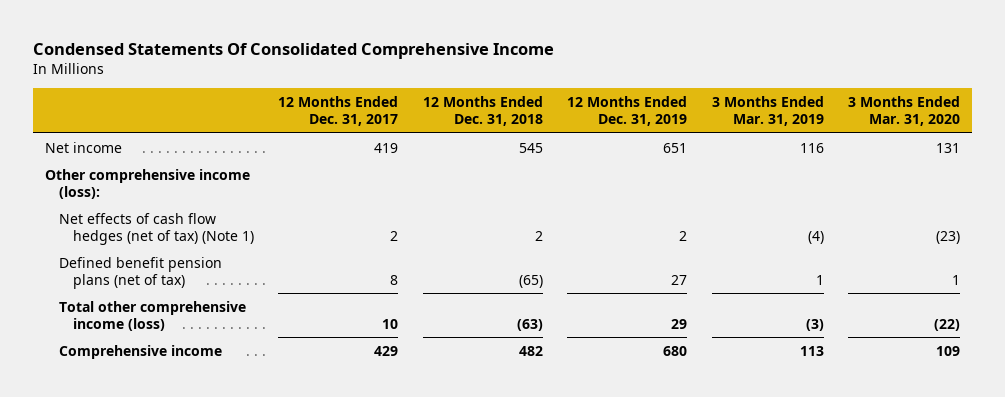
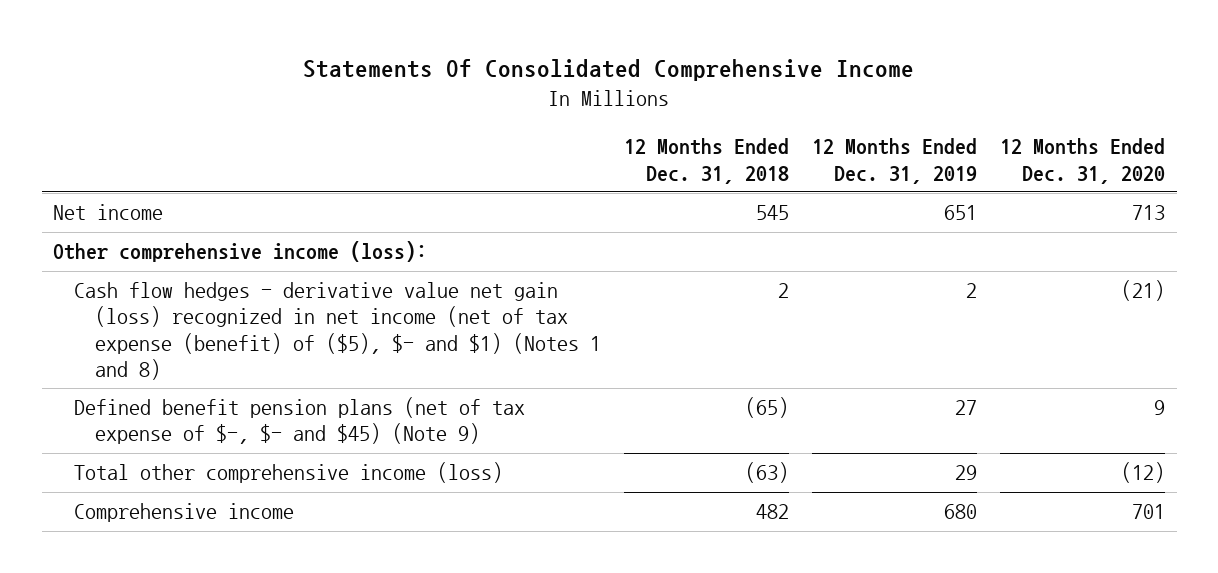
- Condensed Statements Of Consolidated Comprehensive Income
+ Statements Of Consolidated Comprehensive Income
- | 12 Months Ended Dec. 31, 2017 | 12 Months Ended Dec. 31, 2018 | 12 Months Ended Dec. 31, 2019 | 3 Months Ended Mar. 31, 2019 | 3 Months Ended Mar. 31, 2020
+ | 12 Months Ended Dec. 31, 2018 | 12 Months Ended Dec. 31, 2019 | 12 Months Ended Dec. 31, 2020
- Net effects of cash flow hedges (net of tax) (Note 1) | 2 | 2 | 2 | (4) | (23)
- Defined benefit pension plans (net of tax) | 8 | (65) | 27 | 1 | 1
+ Cash flow hedges - derivative value net gain (loss) recognized in net income (net of tax expense (benefit) of ($5), $- and $1) (Notes 1 and 8) | 2 | 2 | (21)
+ Defined benefit pension plans (net of tax expense of $-, $- and $45) (Note 9) | (65) | 27 | 9

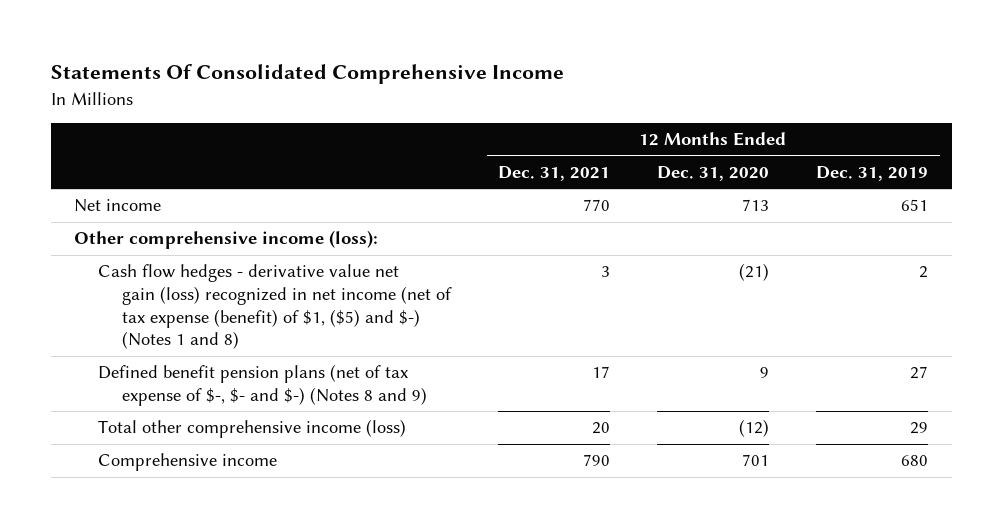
- | 12 Months Ended Dec. 31, 2018 | 12 Months Ended Dec. 31, 2019 | 12 Months Ended Dec. 31, 2020
+ | 12 Months Ended Dec. 31, 2021 | 12 Months Ended Dec. 31, 2020 | 12 Months Ended Dec. 31, 2019
- Cash flow hedges - derivative value net gain (loss) recognized in net income (net of tax expense (benefit) of ($5), $- and $1) (Notes 1 and 8) | 2 | 2 | (21)
- Defined benefit pension plans (net of tax expense of $-, $- and $45) (Note 9) | (65) | 27 | 9
+ Cash flow hedges - derivative value net gain (loss) recognized in net income (net of tax expense (benefit) of $1, ($5) and $-) (Notes 1 and 8) | 3 | (21) | 2
+ Defined benefit pension plans (net of tax expense of $-, $- and $-) (Notes 8 and 9) | 17 | 9 | 27

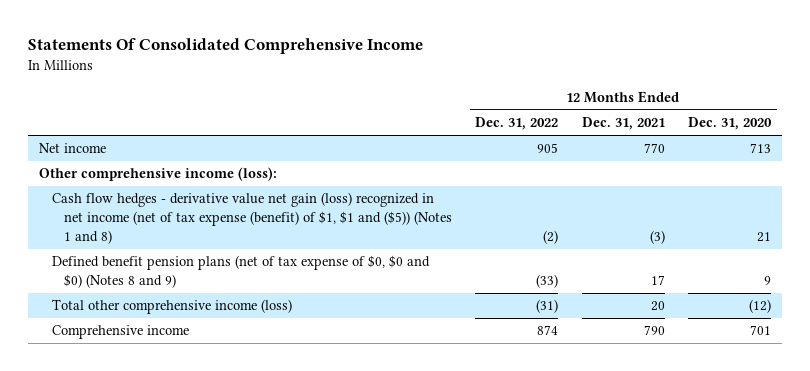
- | 12 Months Ended Dec. 31, 2021 | 12 Months Ended Dec. 31, 2020 | 12 Months Ended Dec. 31, 2019
+ | 12 Months Ended Dec. 31, 2022 | 12 Months Ended Dec. 31, 2021 | 12 Months Ended Dec. 31, 2020
- Cash flow hedges - derivative value net gain (loss) recognized in net income (net of tax expense (benefit) of $1, ($5) and $-) (Notes 1 and 8) | 3 | (21) | 2
- Defined benefit pension plans (net of tax expense of $-, $- and $-) (Notes 8 and 9) | 17 | 9 | 27
+ Cash flow hedges - derivative value net gain (loss) recognized in net income (net of tax expense (benefit) of $1, $1 and ($5)) (Notes 1 and 8) | (2) | (3) | 21
+ Defined benefit pension plans (net of tax expense of $0, $0 and $0) (Notes 8 and 9) | (33) | 17 | 9

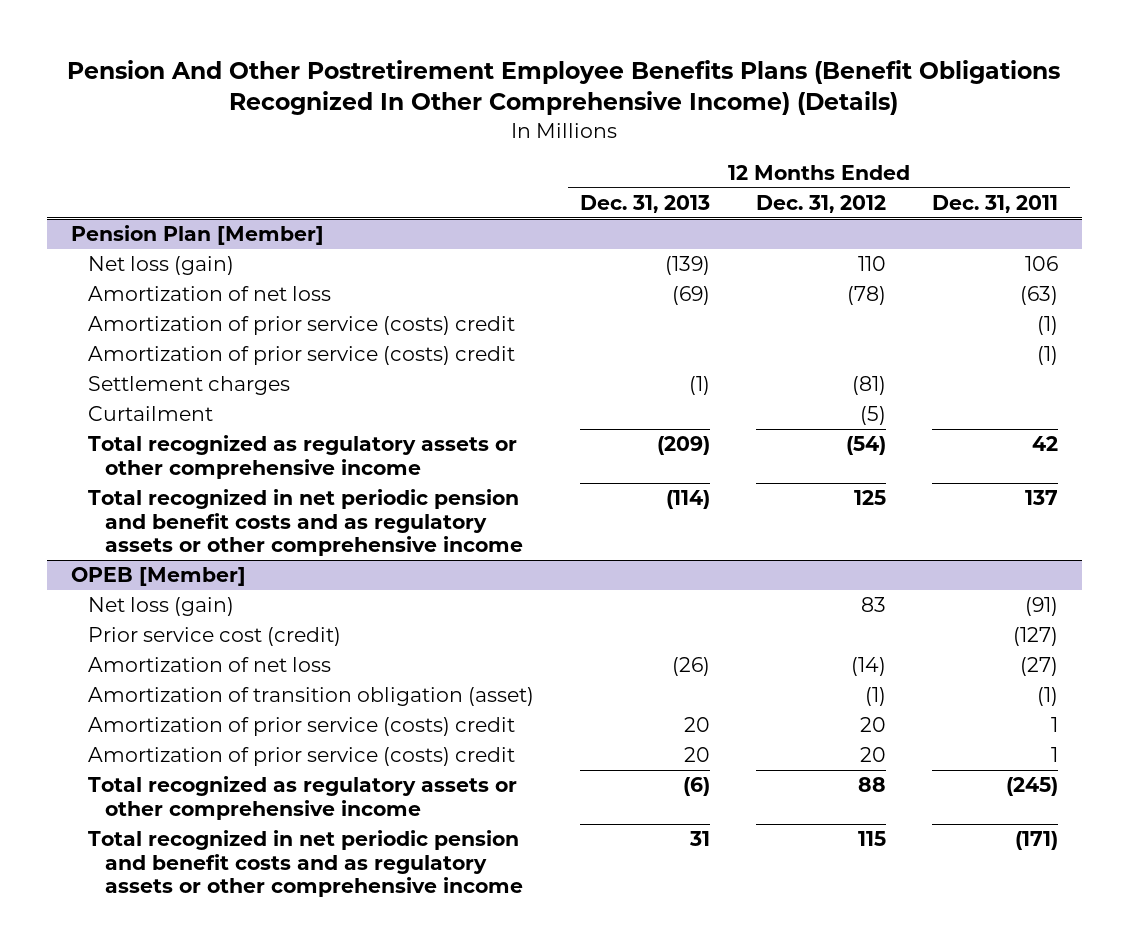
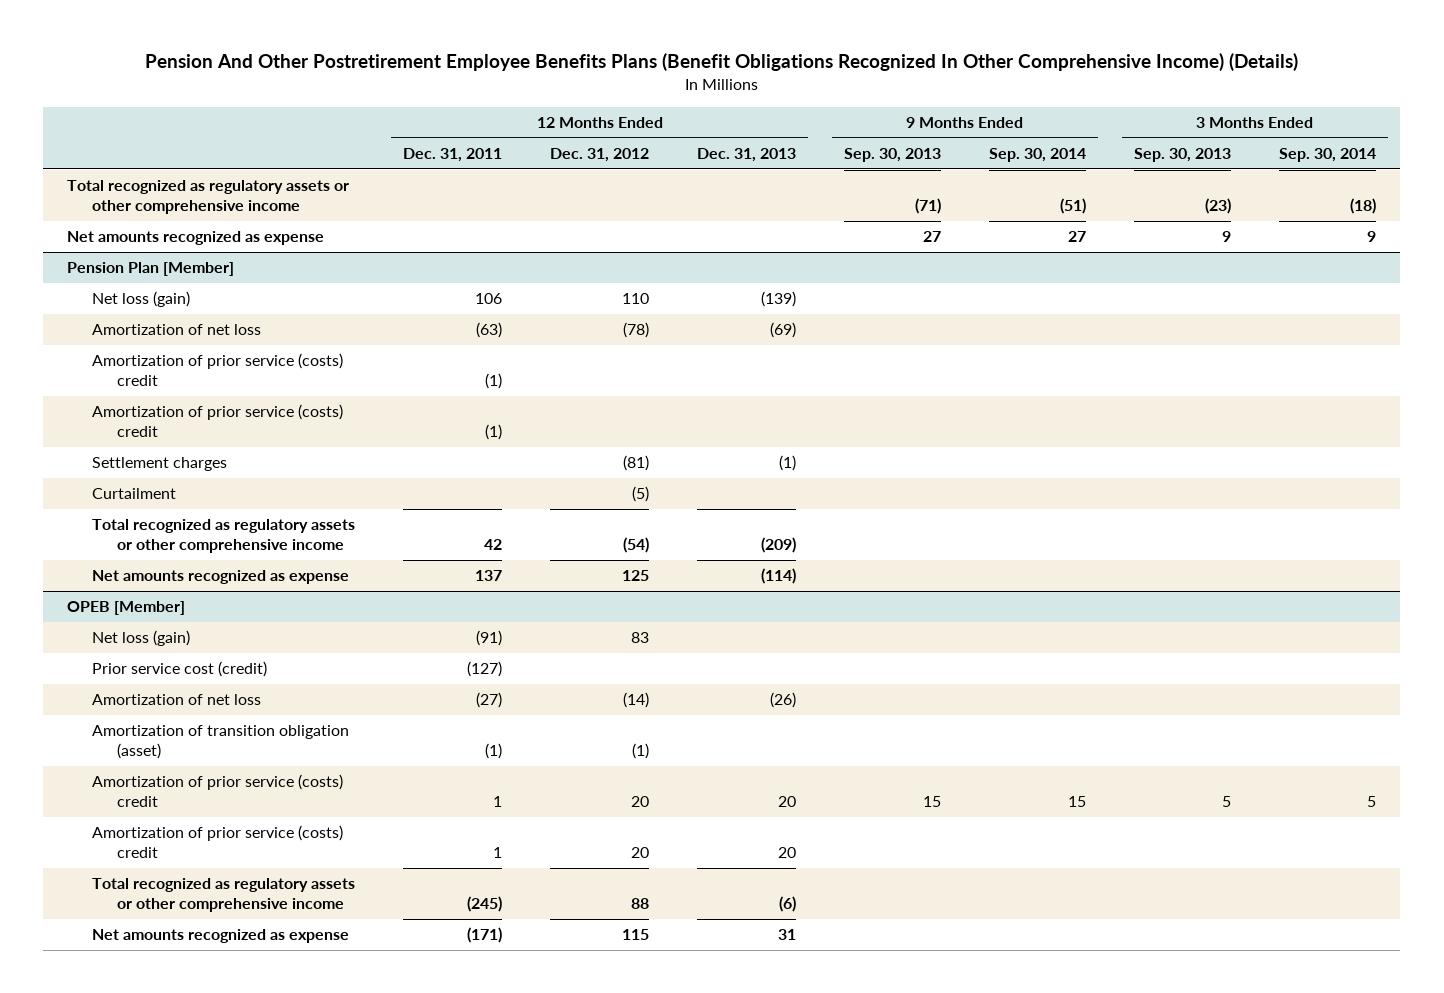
- | 12 Months Ended Dec. 31, 2013 | 12 Months Ended Dec. 31, 2012 | 12 Months Ended Dec. 31, 2011
+ | 12 Months Ended Dec. 31, 2011 | 12 Months Ended Dec. 31, 2012 | 12 Months Ended Dec. 31, 2013 | 9 Months Ended Sep. 30, 2013 | 9 Months Ended Sep. 30, 2014 | 3 Months Ended Sep. 30, 2013 | 3 Months Ended Sep. 30, 2014
+ Total recognized as regulatory assets or other comprehensive income | | | | (71) | (51) | (23) | (18)
+ Net amounts recognized as expense | | | | 27 | 27 | 9 | 9
@ Pension Plan [Member]
- Total recognized in net periodic pension and benefit costs and as regulatory assets or other comprehensive income | (114) | 125 | 137
+ Net amounts recognized as expense | 137 | 125 | (114) | | | |
@ OPEB [Member]
- Total recognized in net periodic pension and benefit costs and as regulatory assets or other comprehensive income | 31 | 115 | (171)
+ Net amounts recognized as expense | (171) | 115 | 31 | | | |

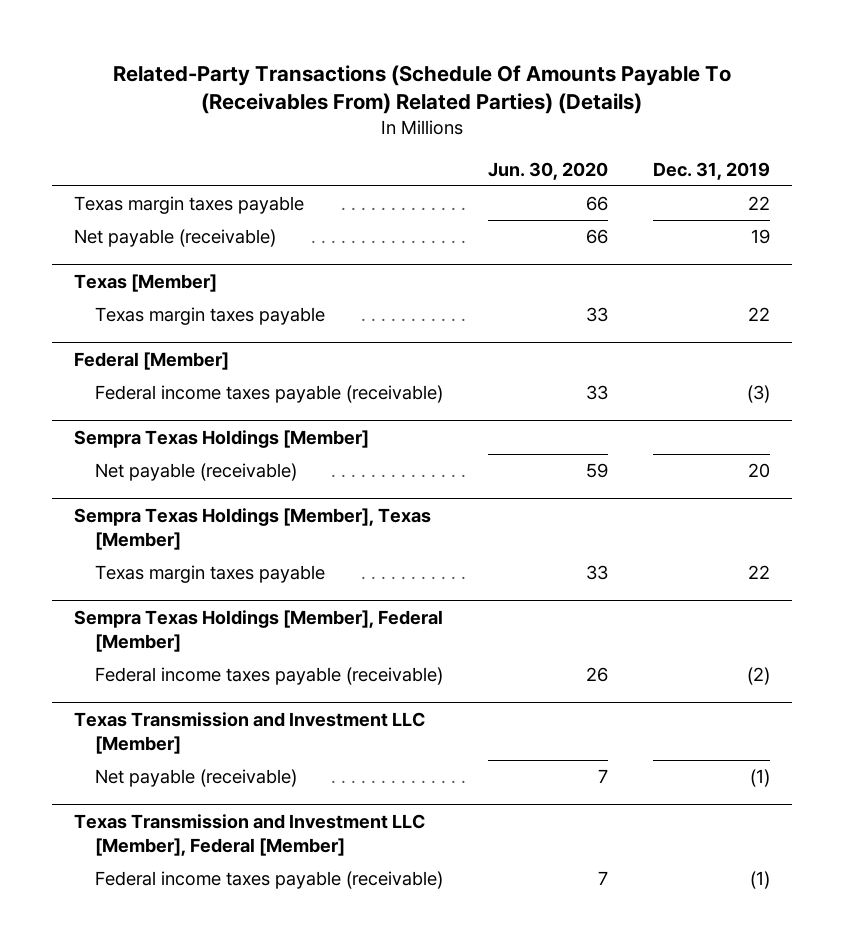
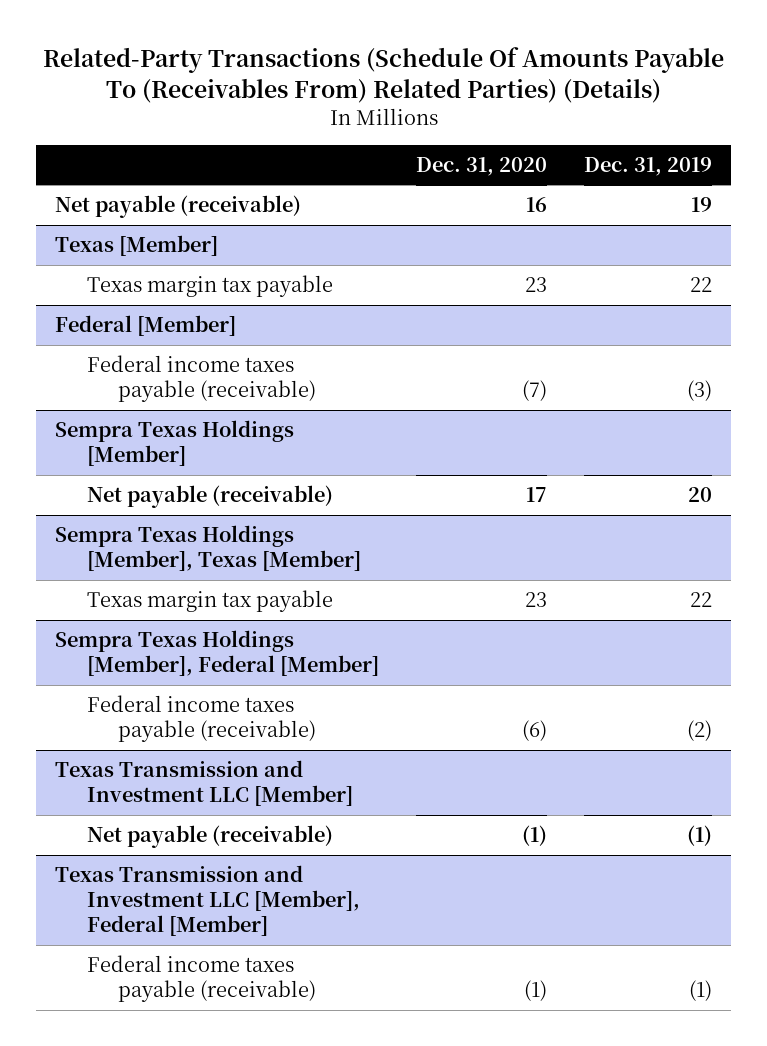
- | Jun. 30, 2020 | Dec. 31, 2019
+ | Dec. 31, 2020 | Dec. 31, 2019
- Texas margin taxes payable | 66 | 22
@ Texas [Member]
- Texas margin taxes payable | 33 | 22
+ Texas margin tax payable | 23 | 22
@ Sempra Texas Holdings [Member], Texas [Member]
- Texas margin taxes payable | 33 | 22
+ Texas margin tax payable | 23 | 22

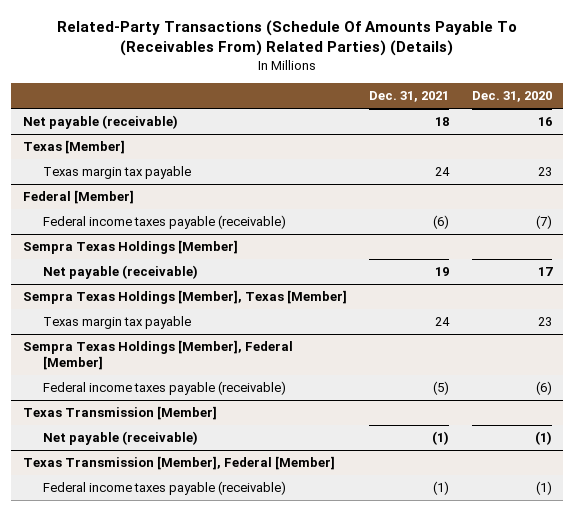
- | Dec. 31, 2020 | Dec. 31, 2019
+ | Dec. 31, 2021 | Dec. 31, 2020
- Texas Transmission and Investment LLC [Member]
+ Texas Transmission [Member]
- Texas Transmission and Investment LLC [Member], Federal [Member]
+ Texas Transmission [Member], Federal [Member]

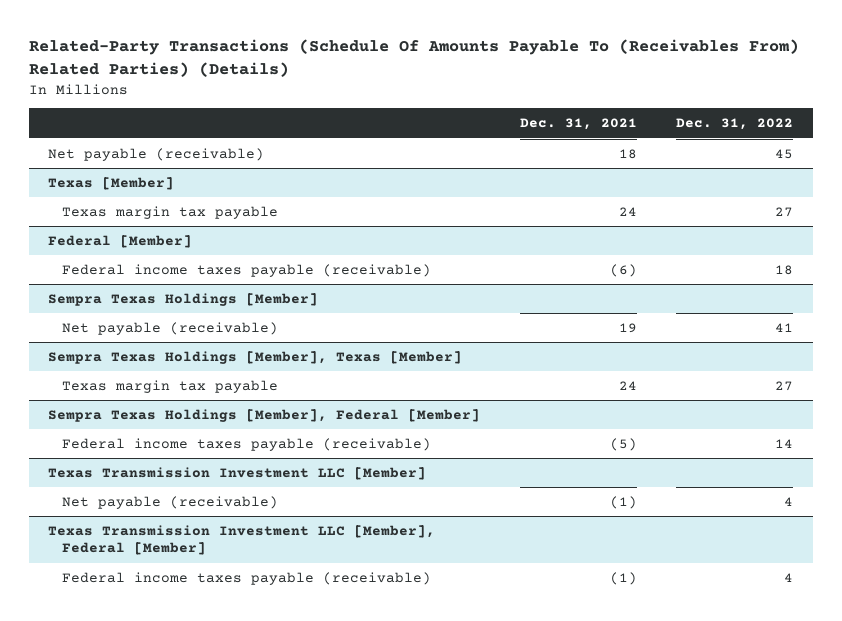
- | Dec. 31, 2021 | Dec. 31, 2020
+ | Dec. 31, 2021 | Dec. 31, 2022
- Texas Transmission [Member]
+ Texas Transmission Investment LLC [Member]
- Texas Transmission [Member], Federal [Member]
+ Texas Transmission Investment LLC [Member], Federal [Member]

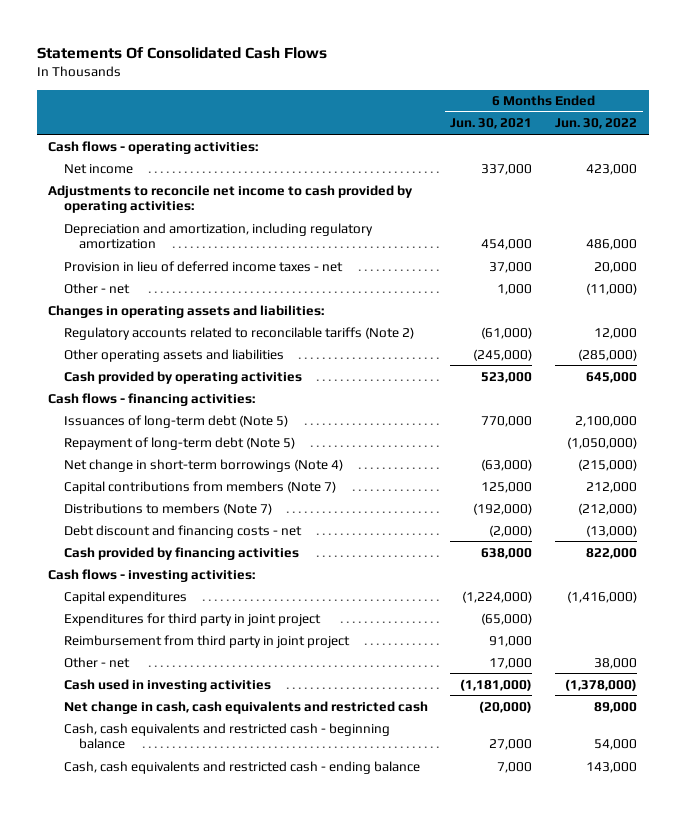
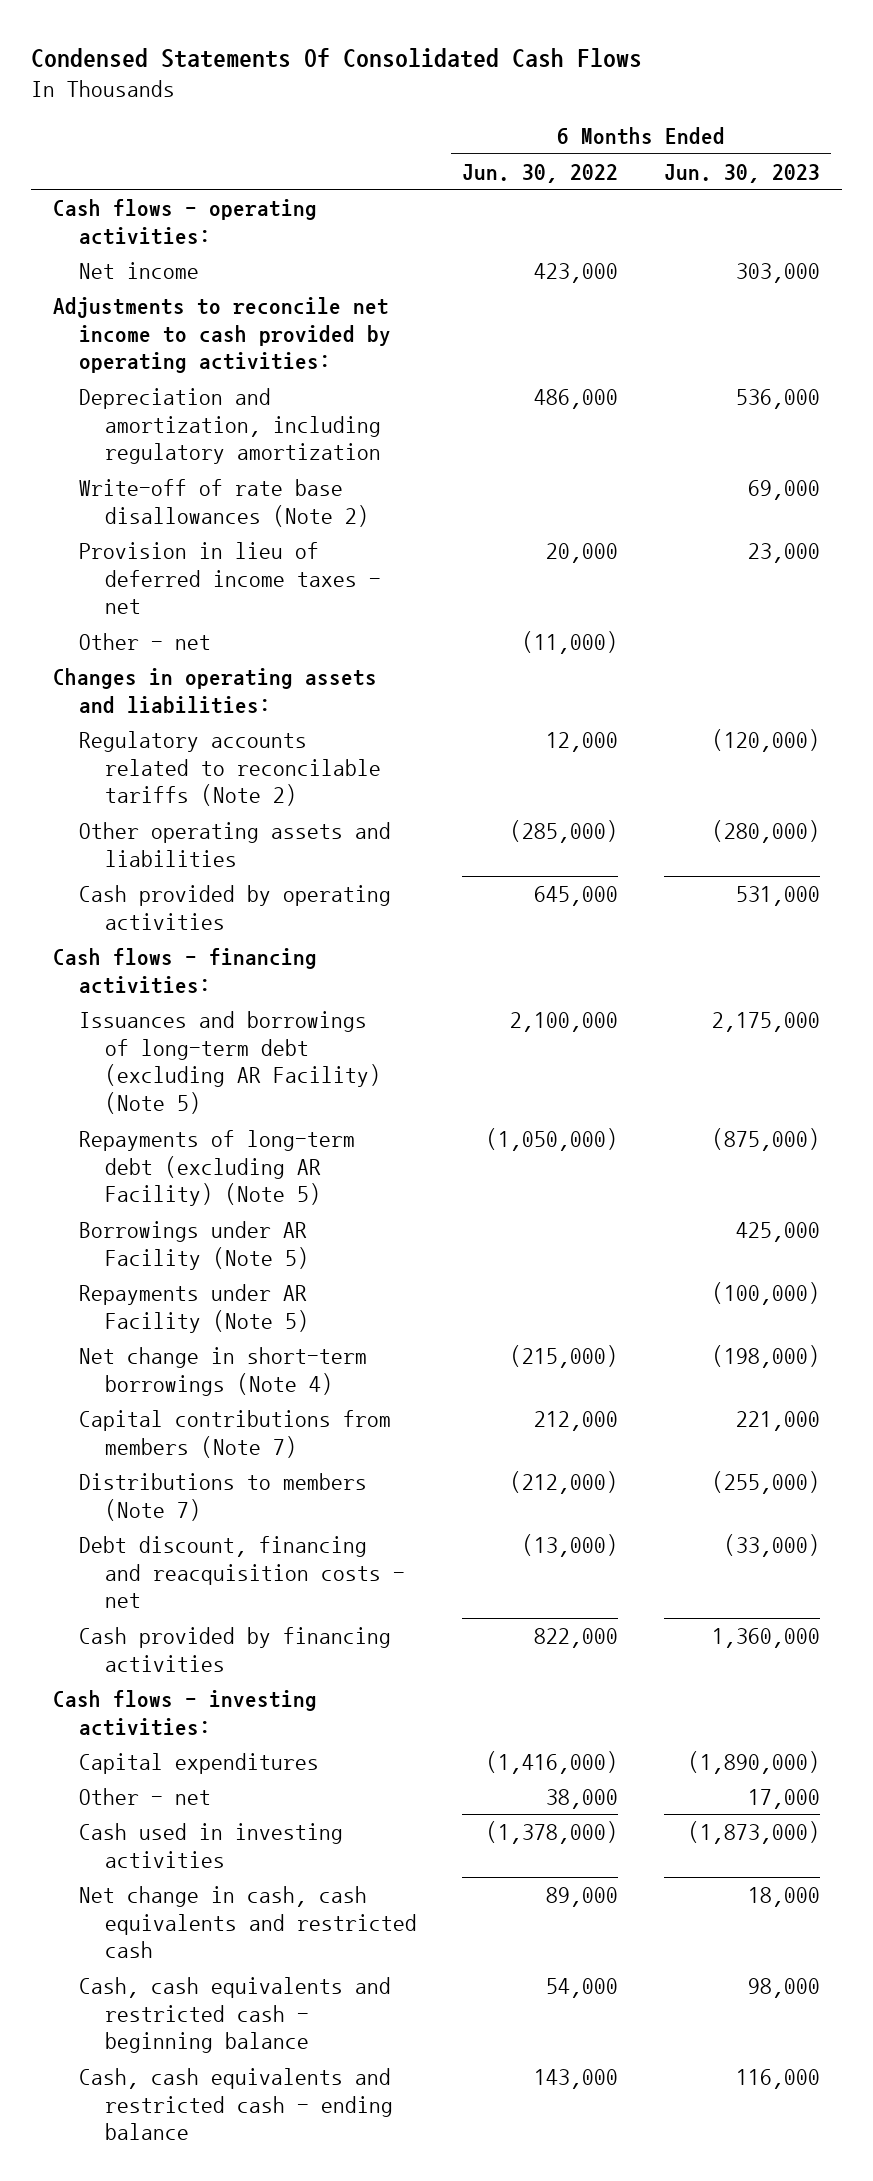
- Statements Of Consolidated Cash Flows
+ Condensed Statements Of Consolidated Cash Flows
- | 6 Months Ended Jun. 30, 2021 | 6 Months Ended Jun. 30, 2022
+ | 6 Months Ended Jun. 30, 2022 | 6 Months Ended Jun. 30, 2023
+ Write-off of rate base disallowances (Note 2) | | 69,000
- Issuances of long-term debt (Note 5) | 770,000 | 2,100,000
- Repayment of long-term debt (Note 5) | | (1,050,000)
+ Issuances and borrowings of long-term debt (excluding AR Facility) (Note 5) | 2,100,000 | 2,175,000
+ Repayments of long-term debt (excluding AR Facility) (Note 5) | (1,050,000) | (875,000)
+ Borrowings under AR Facility (Note 5) | | 425,000
+ Repayments under AR Facility (Note 5) | | (100,000)
- Debt discount and financing costs - net | (2,000) | (13,000)
+ Debt discount, financing and reacquisition costs - net | (13,000) | (33,000)
- Expenditures for third party in joint project | (65,000) |
- Reimbursement from third party in joint project | 91,000 |

